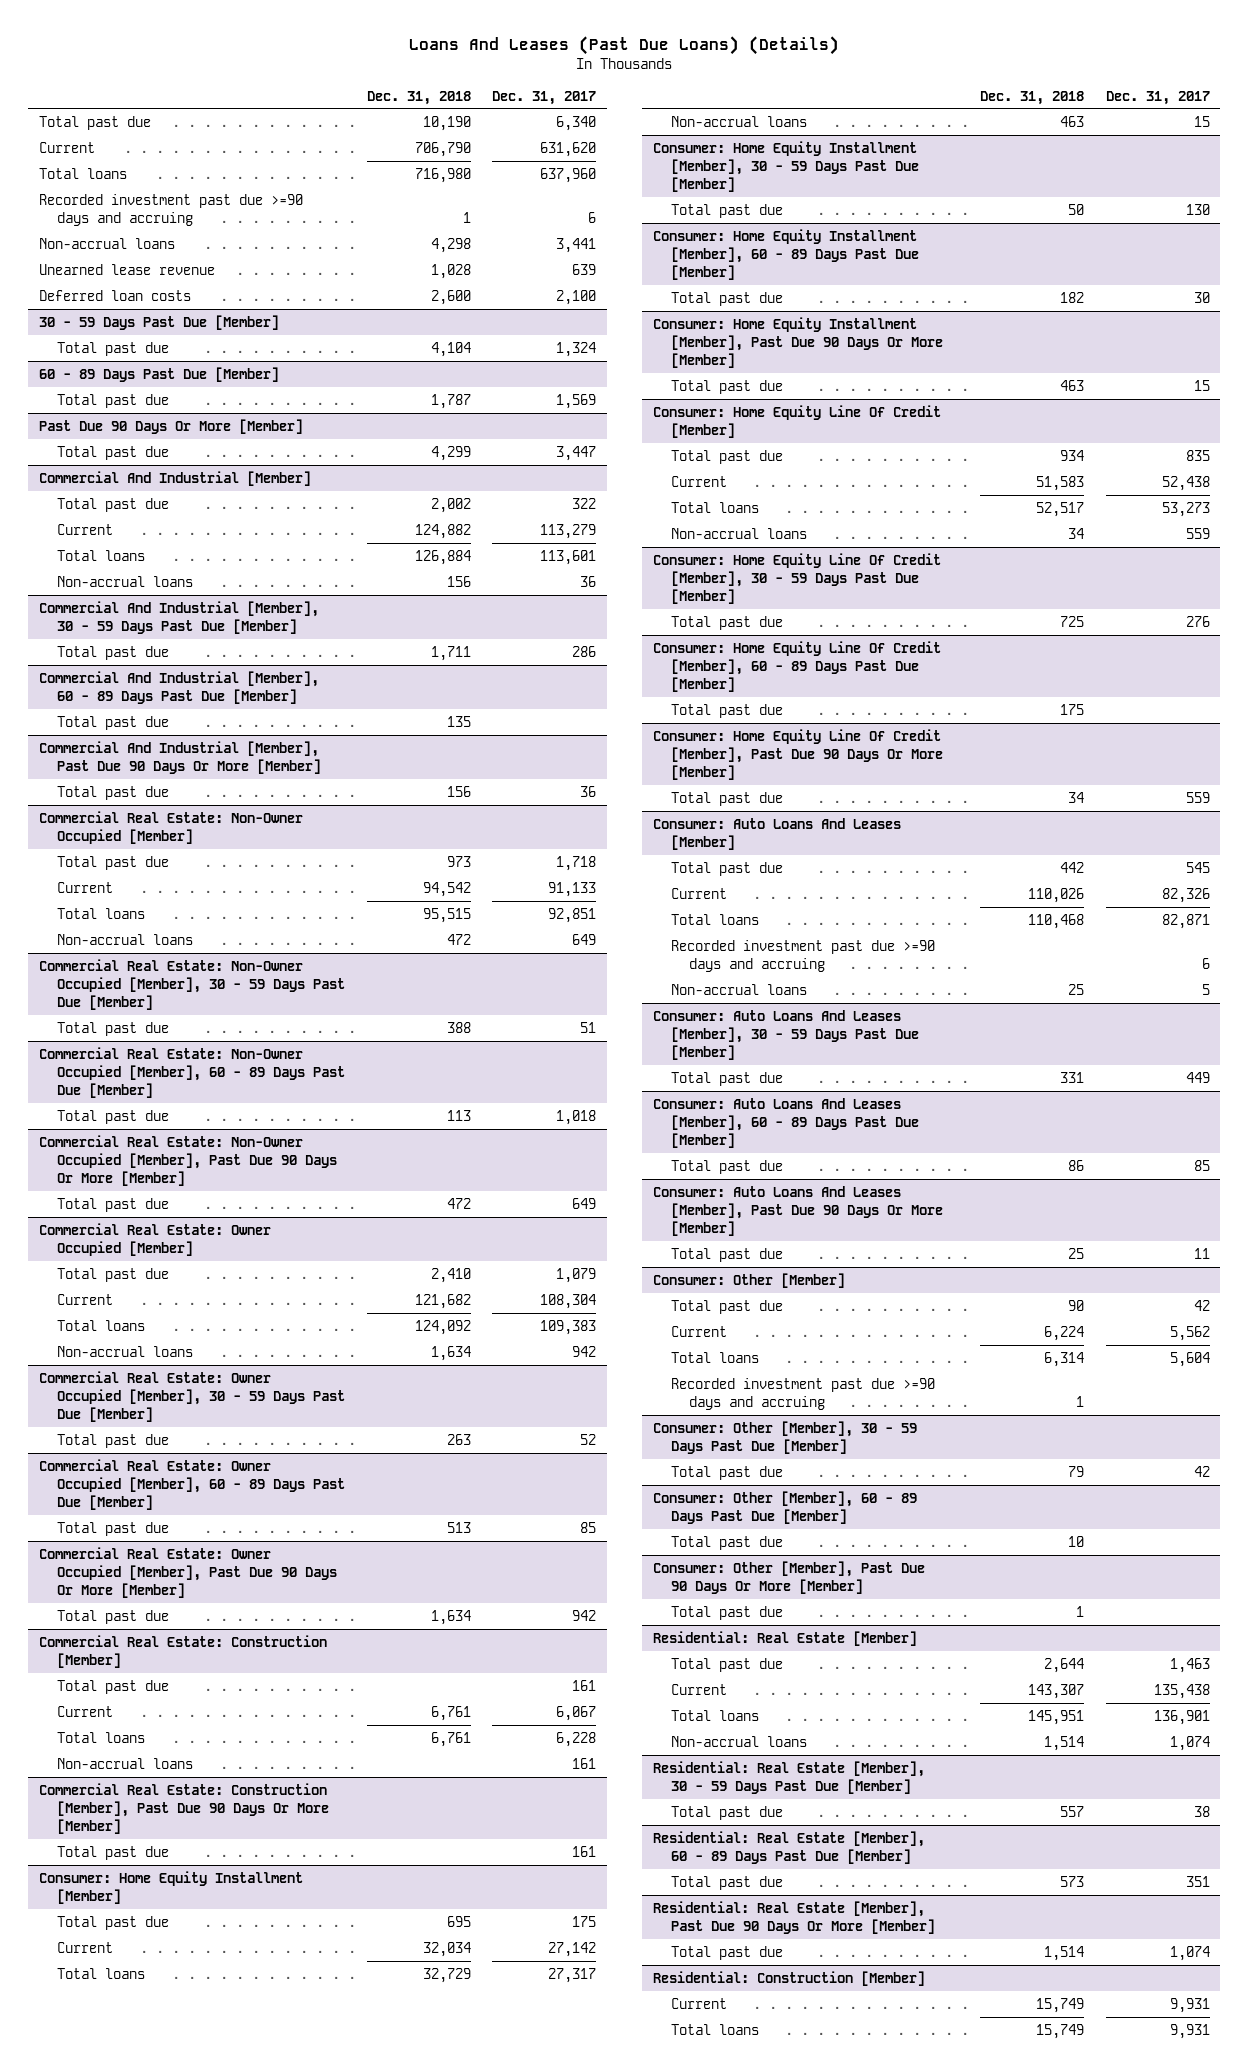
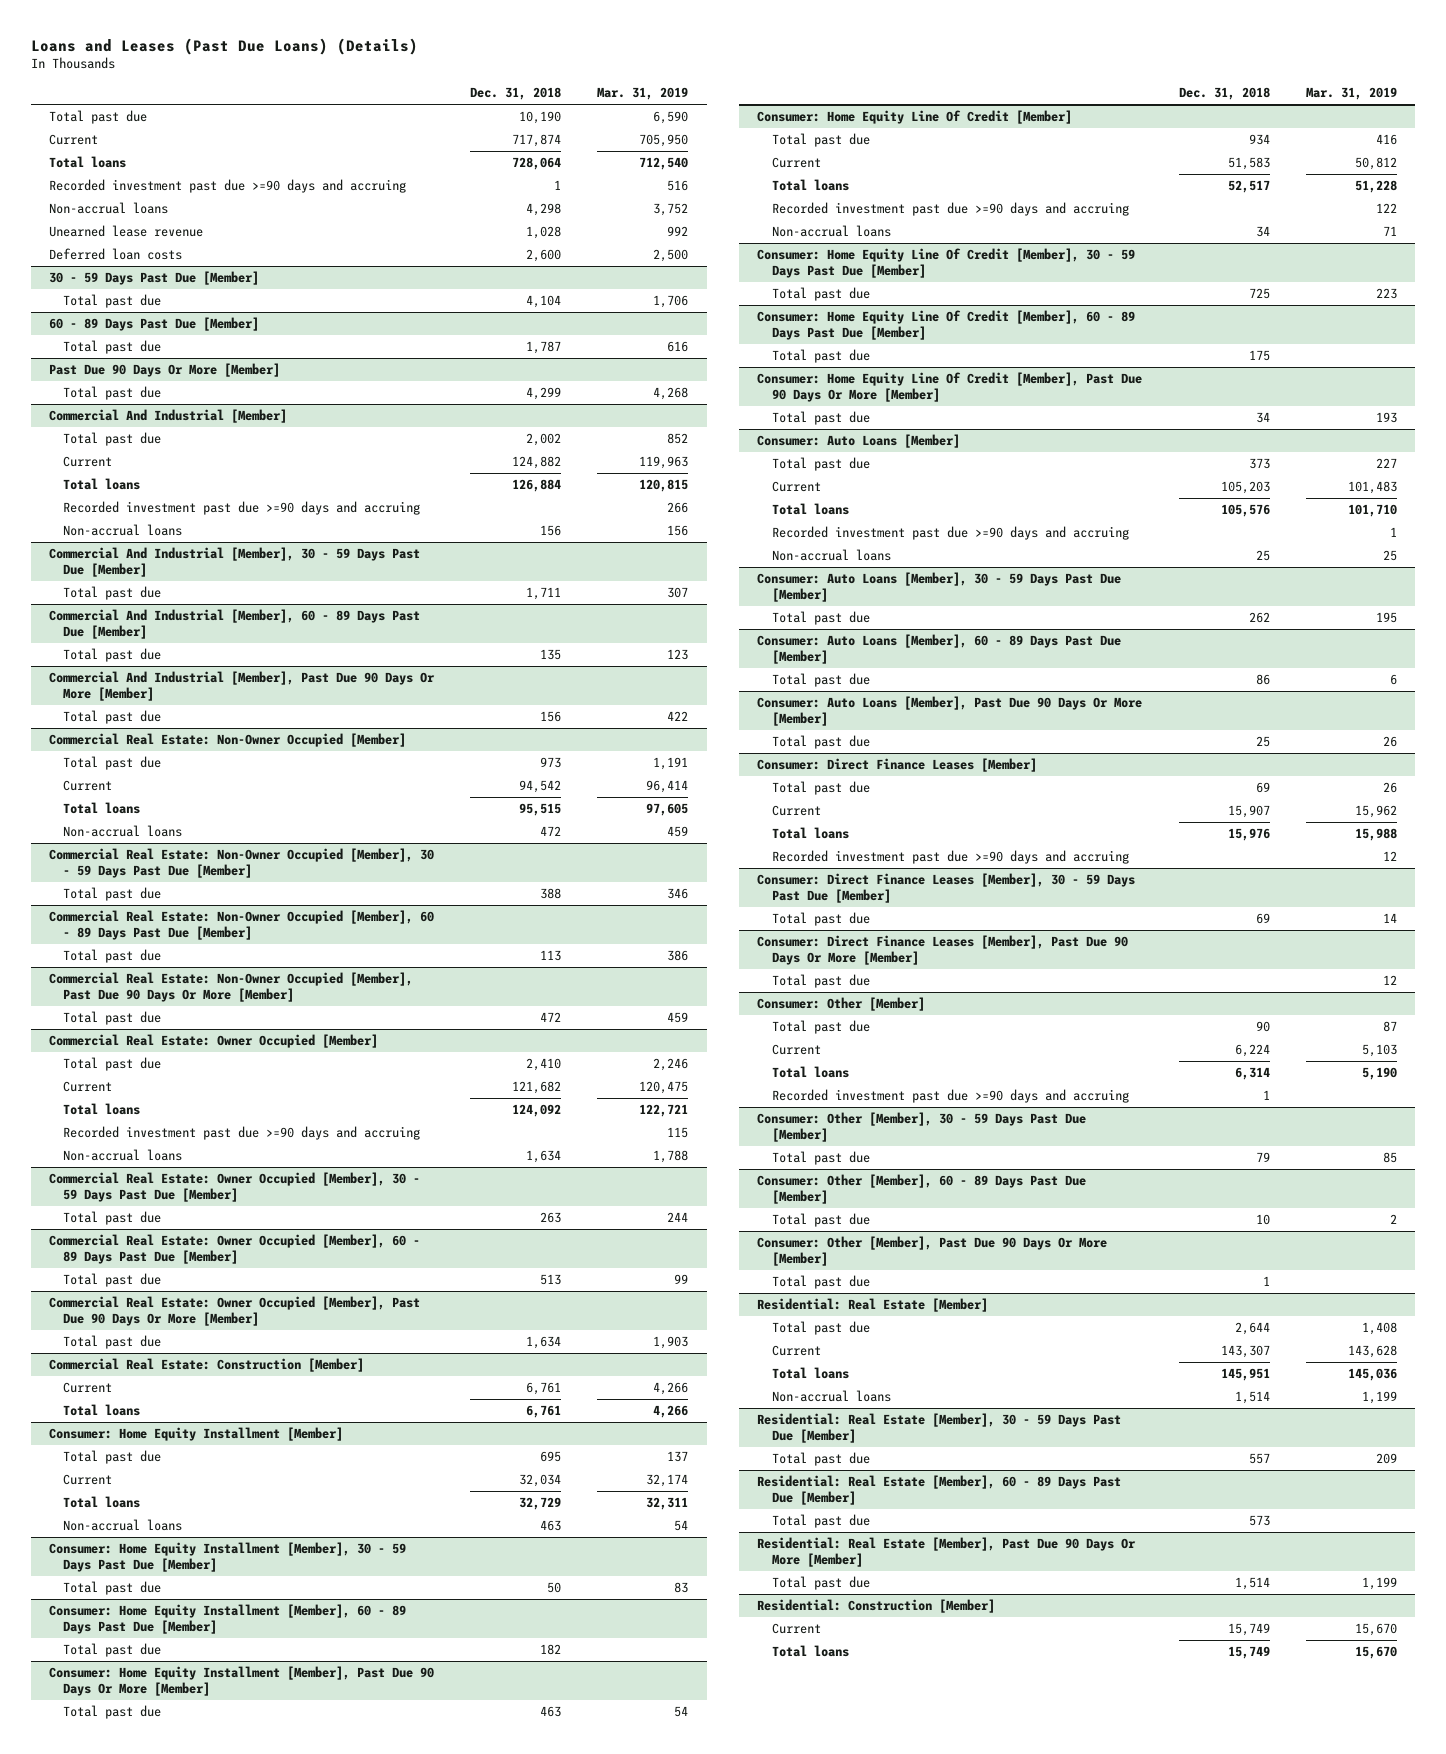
- Loans And Leases (Past Due Loans) (Details)
+ Loans and Leases (Past Due Loans) (Details)
- | Dec. 31, 2018 | Dec. 31, 2017
+ | Dec. 31, 2018 | Mar. 31, 2019
- Current | 706,790 | 631,620
- Total loans | 716,980 | 637,960
+ Current | 717,874 | 705,950
+ Total loans | 728,064 | 712,540
@ Commercial And Industrial [Member]
+ Recorded investment past due >=90 days and accruing | | 266
@ Commercial Real Estate: Owner Occupied [Member]
+ Recorded investment past due >=90 days and accruing | | 115
@ Commercial Real Estate: Construction [Member]
- Total past due | | 161
- Non-accrual loans | | 161
- Commercial Real Estate: Construction [Member], Past Due 90 Days Or More [Member]
- Total past due | | 161
@ Consumer: Home Equity Line Of Credit [Member]
+ Recorded investment past due >=90 days and accruing | | 122
- Consumer: Auto Loans And Leases [Member]
- Total past due | 442 | 545
- Current | 110,026 | 82,326
- Total loans | 110,468 | 82,871
+ Consumer: Auto Loans [Member]
+ Total past due | 373 | 227
+ Current | 105,203 | 101,483
+ Total loans | 105,576 | 101,710
- Consumer: Auto Loans And Leases [Member], 30 - 59 Days Past Due [Member]
- Total past due | 331 | 449
- Consumer: Auto Loans And Leases [Member], 60 - 89 Days Past Due [Member]
+ Consumer: Auto Loans [Member], 30 - 59 Days Past Due [Member]
+ Total past due | 262 | 195
+ Consumer: Auto Loans [Member], 60 - 89 Days Past Due [Member]
- Consumer: Auto Loans And Leases [Member], Past Due 90 Days Or More [Member]
+ Consumer: Auto Loans [Member], Past Due 90 Days Or More [Member]
+ Consumer: Direct Finance Leases [Member]
+ Total past due | 69 | 26
+ Current | 15,907 | 15,962
+ Total loans | 15,976 | 15,988
+ Recorded investment past due >=90 days and accruing | | 12
+ Consumer: Direct Finance Leases [Member], 30 - 59 Days Past Due [Member]
+ Total past due | 69 | 14
+ Consumer: Direct Finance Leases [Member], Past Due 90 Days Or More [Member]
+ Total past due | | 12

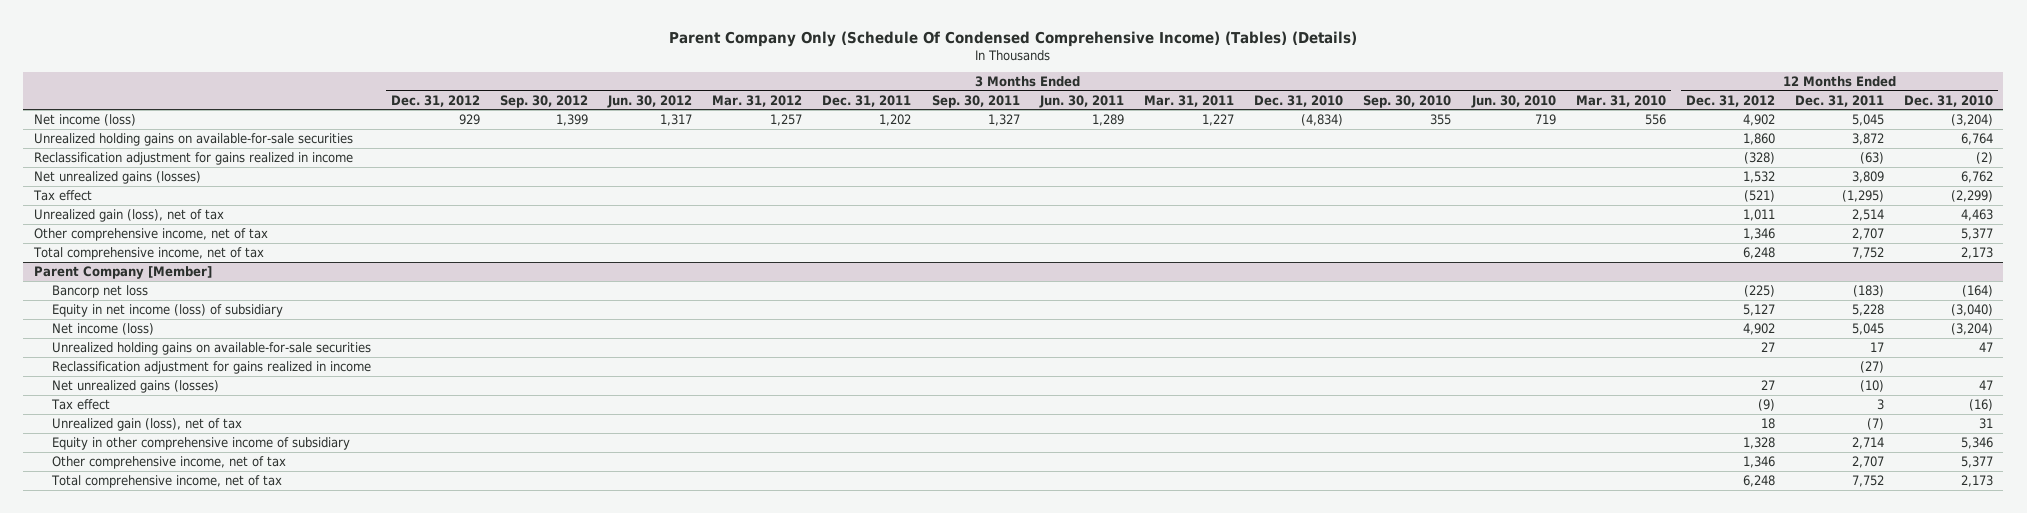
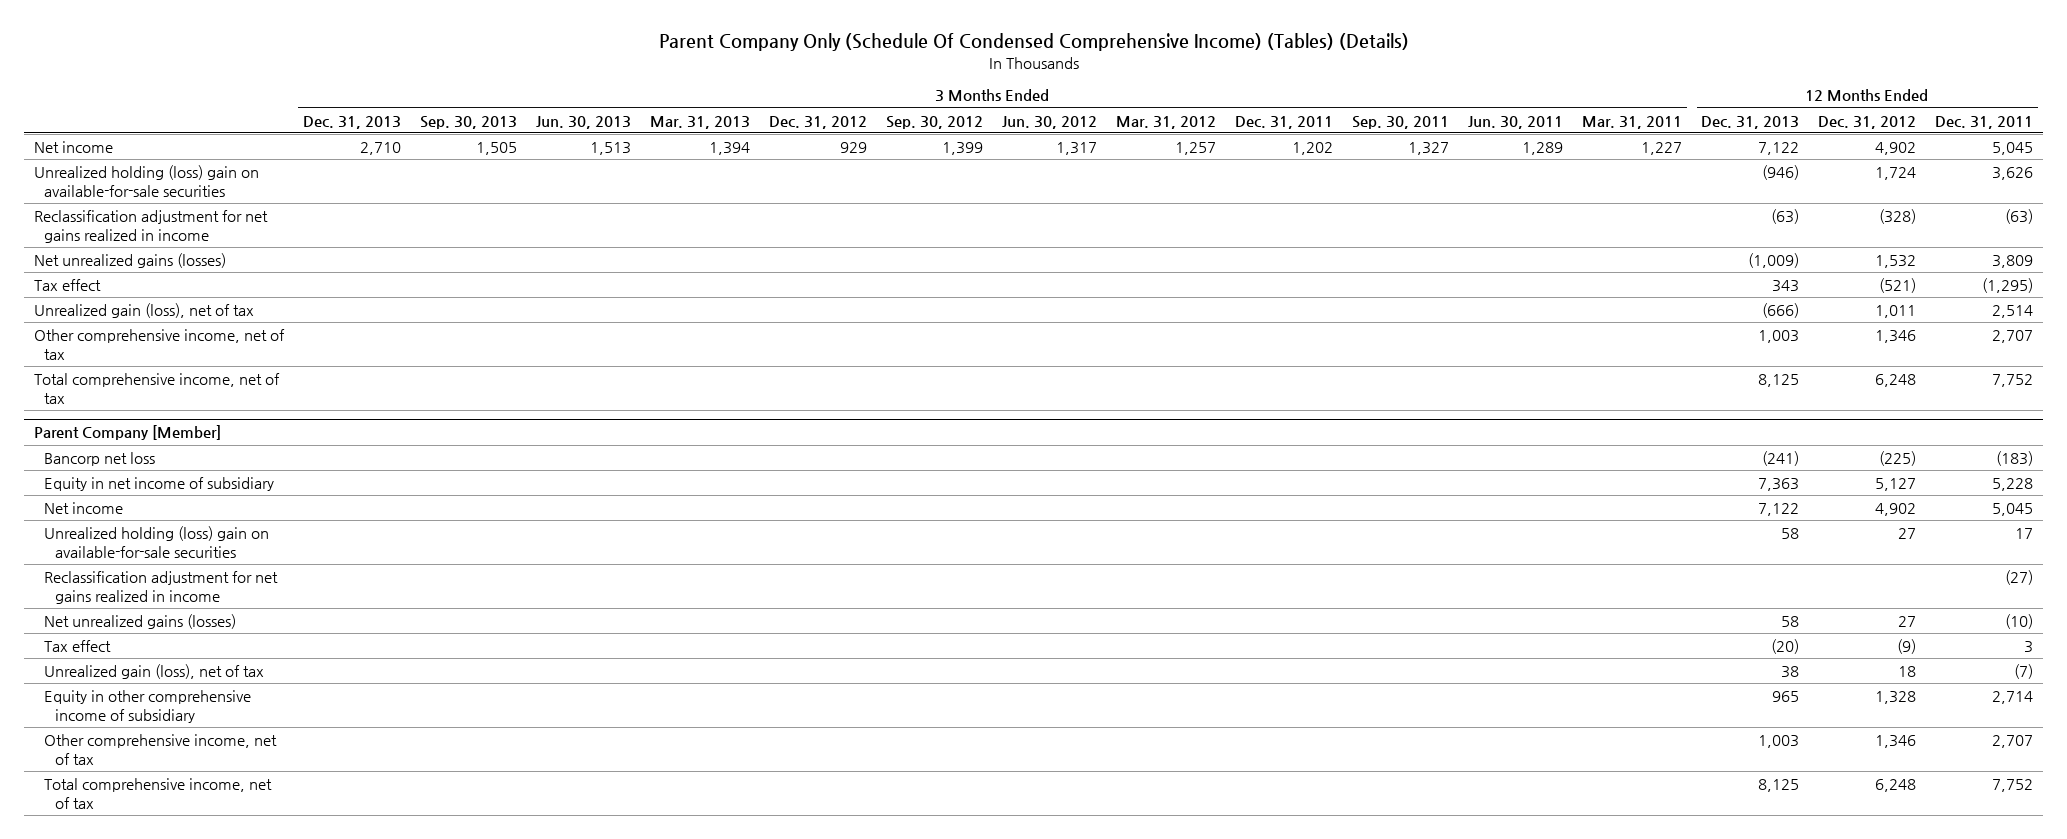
- | 3 Months Ended Dec. 31, 2012 | 3 Months Ended Sep. 30, 2012 | 3 Months Ended Jun. 30, 2012 | 3 Months Ended Mar. 31, 2012 | 3 Months Ended Dec. 31, 2011 | 3 Months Ended Sep. 30, 2011 | 3 Months Ended Jun. 30, 2011 | 3 Months Ended Mar. 31, 2011 | 3 Months Ended Dec. 31, 2010 | 3 Months Ended Sep. 30, 2010 | 3 Months Ended Jun. 30, 2010 | 3 Months Ended Mar. 31, 2010 | 12 Months Ended Dec. 31, 2012 | 12 Months Ended Dec. 31, 2011 | 12 Months Ended Dec. 31, 2010
+ | 3 Months Ended Dec. 31, 2013 | 3 Months Ended Sep. 30, 2013 | 3 Months Ended Jun. 30, 2013 | 3 Months Ended Mar. 31, 2013 | 3 Months Ended Dec. 31, 2012 | 3 Months Ended Sep. 30, 2012 | 3 Months Ended Jun. 30, 2012 | 3 Months Ended Mar. 31, 2012 | 3 Months Ended Dec. 31, 2011 | 3 Months Ended Sep. 30, 2011 | 3 Months Ended Jun. 30, 2011 | 3 Months Ended Mar. 31, 2011 | 12 Months Ended Dec. 31, 2013 | 12 Months Ended Dec. 31, 2012 | 12 Months Ended Dec. 31, 2011
- Net income (loss) | 929 | 1,399 | 1,317 | 1,257 | 1,202 | 1,327 | 1,289 | 1,227 | (4,834) | 355 | 719 | 556 | 4,902 | 5,045 | (3,204)
- Unrealized holding gains on available-for-sale securities | | | | | | | | | | | | | 1,860 | 3,872 | 6,764
- Reclassification adjustment for gains realized in income | | | | | | | | | | | | | (328) | (63) | (2)
+ Net income | 2,710 | 1,505 | 1,513 | 1,394 | 929 | 1,399 | 1,317 | 1,257 | 1,202 | 1,327 | 1,289 | 1,227 | 7,122 | 4,902 | 5,045
+ Unrealized holding (loss) gain on available-for-sale securities | | | | | | | | | | | | | (946) | 1,724 | 3,626
+ Reclassification adjustment for net gains realized in income | | | | | | | | | | | | | (63) | (328) | (63)
@ Parent Company [Member]
- Equity in net income (loss) of subsidiary | | | | | | | | | | | | | 5,127 | 5,228 | (3,040)
- Net income (loss) | | | | | | | | | | | | | 4,902 | 5,045 | (3,204)
- Unrealized holding gains on available-for-sale securities | | | | | | | | | | | | | 27 | 17 | 47
- Reclassification adjustment for gains realized in income | | | | | | | | | | | | | | (27) |
+ Equity in net income of subsidiary | | | | | | | | | | | | | 7,363 | 5,127 | 5,228
+ Net income | | | | | | | | | | | | | 7,122 | 4,902 | 5,045
+ Unrealized holding (loss) gain on available-for-sale securities | | | | | | | | | | | | | 58 | 27 | 17
+ Reclassification adjustment for net gains realized in income | | | | | | | | | | | | | | | (27)

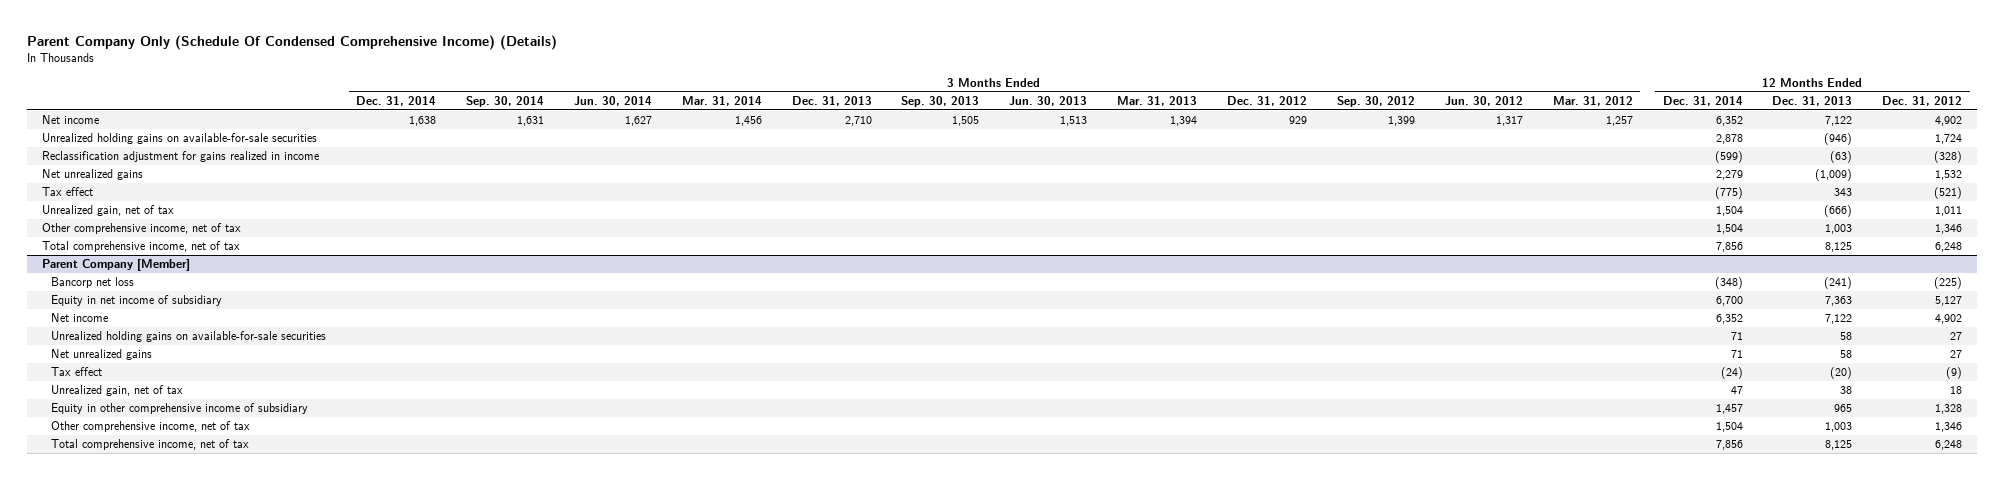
- Parent Company Only (Schedule Of Condensed Comprehensive Income) (Tables) (Details)
+ Parent Company Only (Schedule Of Condensed Comprehensive Income) (Details)
- | 3 Months Ended Dec. 31, 2013 | 3 Months Ended Sep. 30, 2013 | 3 Months Ended Jun. 30, 2013 | 3 Months Ended Mar. 31, 2013 | 3 Months Ended Dec. 31, 2012 | 3 Months Ended Sep. 30, 2012 | 3 Months Ended Jun. 30, 2012 | 3 Months Ended Mar. 31, 2012 | 3 Months Ended Dec. 31, 2011 | 3 Months Ended Sep. 30, 2011 | 3 Months Ended Jun. 30, 2011 | 3 Months Ended Mar. 31, 2011 | 12 Months Ended Dec. 31, 2013 | 12 Months Ended Dec. 31, 2012 | 12 Months Ended Dec. 31, 2011
+ | 3 Months Ended Dec. 31, 2014 | 3 Months Ended Sep. 30, 2014 | 3 Months Ended Jun. 30, 2014 | 3 Months Ended Mar. 31, 2014 | 3 Months Ended Dec. 31, 2013 | 3 Months Ended Sep. 30, 2013 | 3 Months Ended Jun. 30, 2013 | 3 Months Ended Mar. 31, 2013 | 3 Months Ended Dec. 31, 2012 | 3 Months Ended Sep. 30, 2012 | 3 Months Ended Jun. 30, 2012 | 3 Months Ended Mar. 31, 2012 | 12 Months Ended Dec. 31, 2014 | 12 Months Ended Dec. 31, 2013 | 12 Months Ended Dec. 31, 2012
- Unrealized holding (loss) gain on available-for-sale securities | | | | | | | | | | | | | (946) | 1,724 | 3,626
- Reclassification adjustment for net gains realized in income | | | | | | | | | | | | | (63) | (328) | (63)
- Net unrealized gains (losses) | | | | | | | | | | | | | (1,009) | 1,532 | 3,809
+ Unrealized holding gains on available-for-sale securities | | | | | | | | | | | | | 2,878 | (946) | 1,724
+ Reclassification adjustment for gains realized in income | | | | | | | | | | | | | (599) | (63) | (328)
+ Net unrealized gains | | | | | | | | | | | | | 2,279 | (1,009) | 1,532
- Unrealized gain (loss), net of tax | | | | | | | | | | | | | (666) | 1,011 | 2,514
+ Unrealized gain, net of tax | | | | | | | | | | | | | 1,504 | (666) | 1,011
@ Parent Company [Member]
- Unrealized holding (loss) gain on available-for-sale securities | | | | | | | | | | | | | 58 | 27 | 17
- Reclassification adjustment for net gains realized in income | | | | | | | | | | | | | | | (27)
- Net unrealized gains (losses) | | | | | | | | | | | | | 58 | 27 | (10)
+ Unrealized holding gains on available-for-sale securities | | | | | | | | | | | | | 71 | 58 | 27
+ Net unrealized gains | | | | | | | | | | | | | 71 | 58 | 27
- Unrealized gain (loss), net of tax | | | | | | | | | | | | | 38 | 18 | (7)
+ Unrealized gain, net of tax | | | | | | | | | | | | | 47 | 38 | 18

